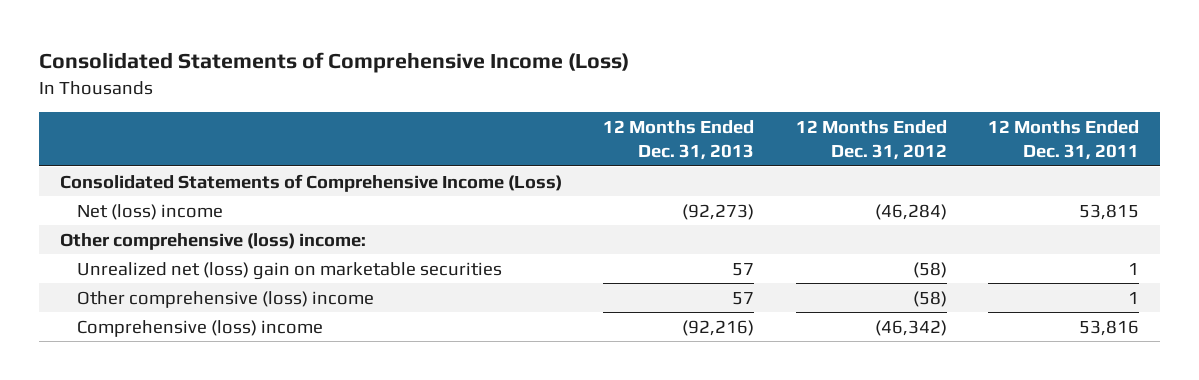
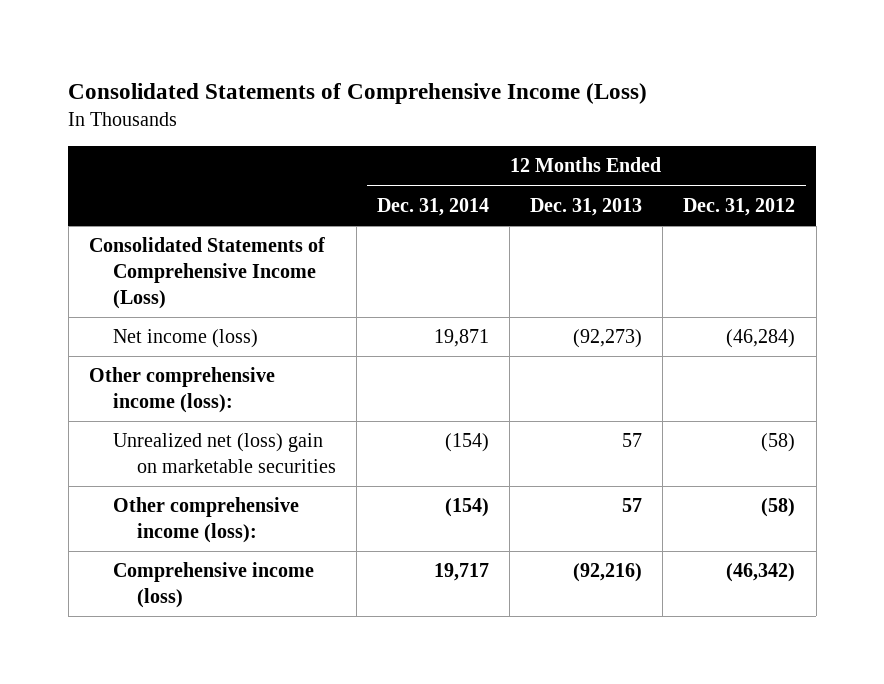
- | 12 Months Ended Dec. 31, 2013 | 12 Months Ended Dec. 31, 2012 | 12 Months Ended Dec. 31, 2011
+ | 12 Months Ended Dec. 31, 2014 | 12 Months Ended Dec. 31, 2013 | 12 Months Ended Dec. 31, 2012
- Net (loss) income | (92,273) | (46,284) | 53,815
- Other comprehensive (loss) income:
+ Net income (loss) | 19,871 | (92,273) | (46,284)
+ Other comprehensive income (loss):
- Other comprehensive (loss) income | 57 | (58) | 1
- Comprehensive (loss) income | (92,216) | (46,342) | 53,816
+ Other comprehensive income (loss): | (154) | 57 | (58)
+ Comprehensive income (loss) | 19,717 | (92,216) | (46,342)

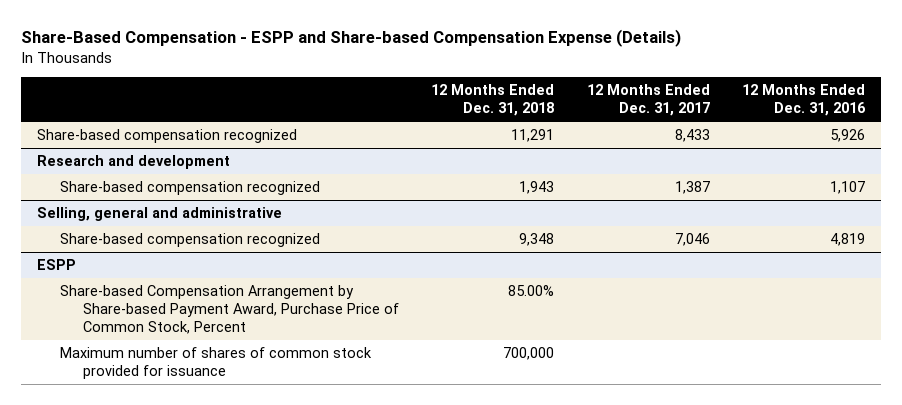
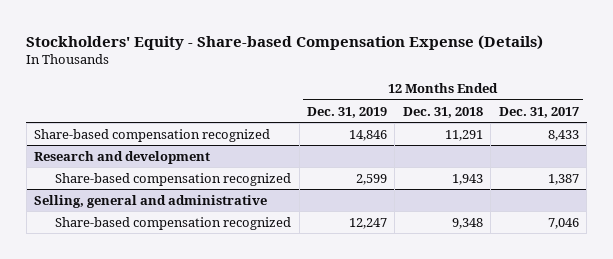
- Share-Based Compensation - ESPP and Share-based Compensation Expense (Details)
+ Stockholders' Equity - Share-based Compensation Expense (Details)
- | 12 Months Ended Dec. 31, 2018 | 12 Months Ended Dec. 31, 2017 | 12 Months Ended Dec. 31, 2016
+ | 12 Months Ended Dec. 31, 2019 | 12 Months Ended Dec. 31, 2018 | 12 Months Ended Dec. 31, 2017
- ESPP
- Share-based Compensation Arrangement by Share-based Payment Award, Purchase Price of Common Stock, Percent | 85.00% | |
- Maximum number of shares of common stock provided for issuance | 700,000 | |

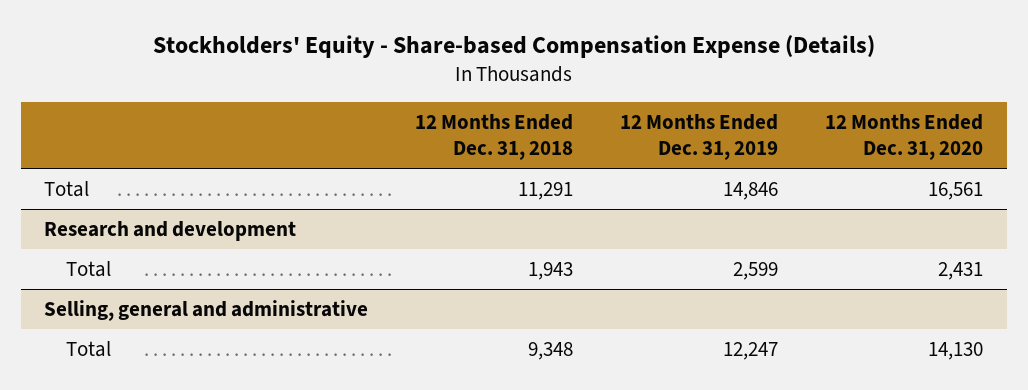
- | 12 Months Ended Dec. 31, 2019 | 12 Months Ended Dec. 31, 2018 | 12 Months Ended Dec. 31, 2017
+ | 12 Months Ended Dec. 31, 2018 | 12 Months Ended Dec. 31, 2019 | 12 Months Ended Dec. 31, 2020
- Share-based compensation recognized | 14,846 | 11,291 | 8,433
+ Total | 11,291 | 14,846 | 16,561
@ Research and development
- Share-based compensation recognized | 2,599 | 1,943 | 1,387
+ Total | 1,943 | 2,599 | 2,431
@ Selling, general and administrative
- Share-based compensation recognized | 12,247 | 9,348 | 7,046
+ Total | 9,348 | 12,247 | 14,130

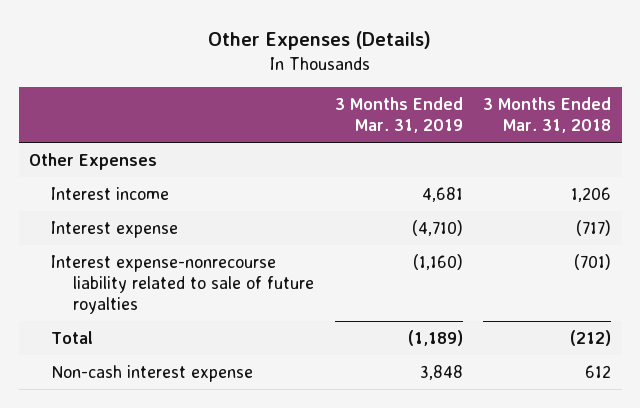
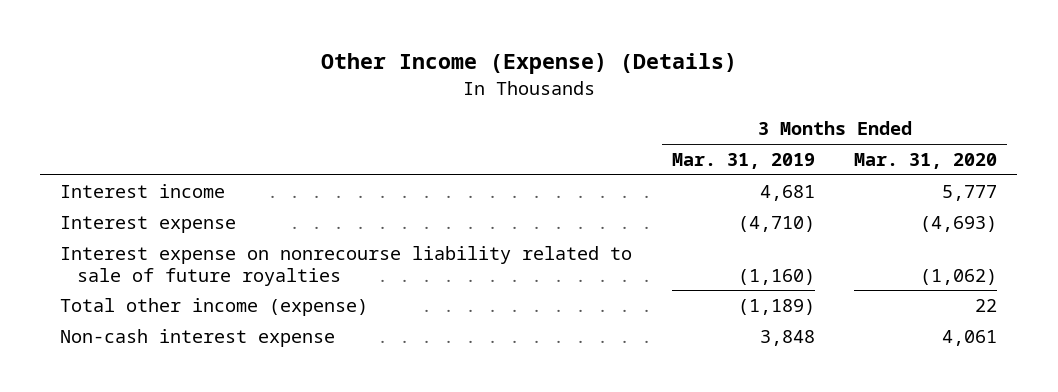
- Other Expenses (Details)
+ Other Income (Expense) (Details)
- | 3 Months Ended Mar. 31, 2019 | 3 Months Ended Mar. 31, 2018
+ | 3 Months Ended Mar. 31, 2019 | 3 Months Ended Mar. 31, 2020
- Other Expenses
- Interest expense-nonrecourse liability related to sale of future royalties | (1,160) | (701)
- Total | (1,189) | (212)
+ Interest expense on nonrecourse liability related to sale of future royalties | (1,160) | (1,062)
+ Total other income (expense) | (1,189) | 22

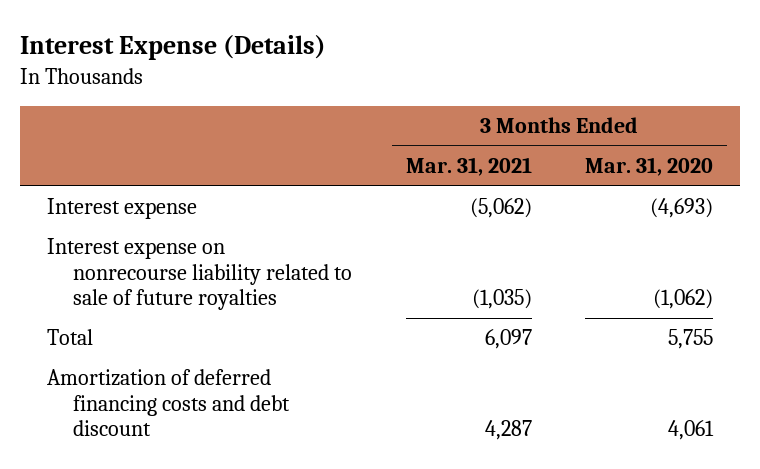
- Other Income (Expense) (Details)
+ Interest Expense (Details)
- | 3 Months Ended Mar. 31, 2019 | 3 Months Ended Mar. 31, 2020
+ | 3 Months Ended Mar. 31, 2021 | 3 Months Ended Mar. 31, 2020
- Interest income | 4,681 | 5,777
- Total other income (expense) | (1,189) | 22
- Non-cash interest expense | 3,848 | 4,061
+ Total | 6,097 | 5,755
+ Amortization of deferred financing costs and debt discount | 4,287 | 4,061

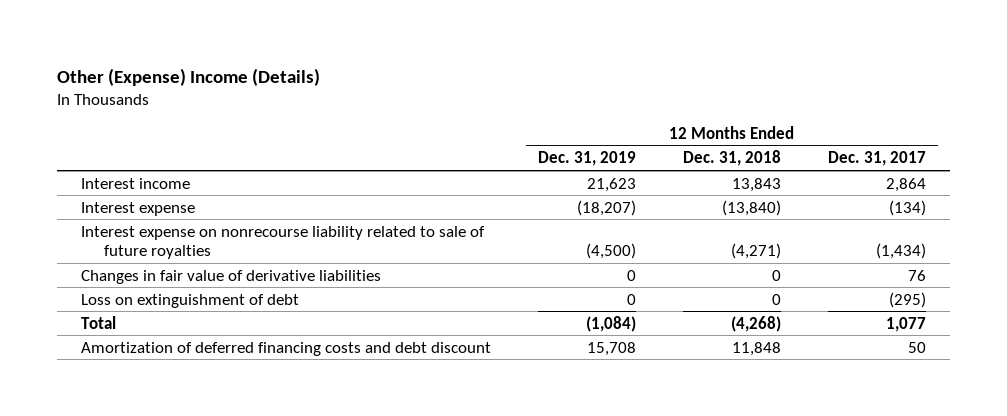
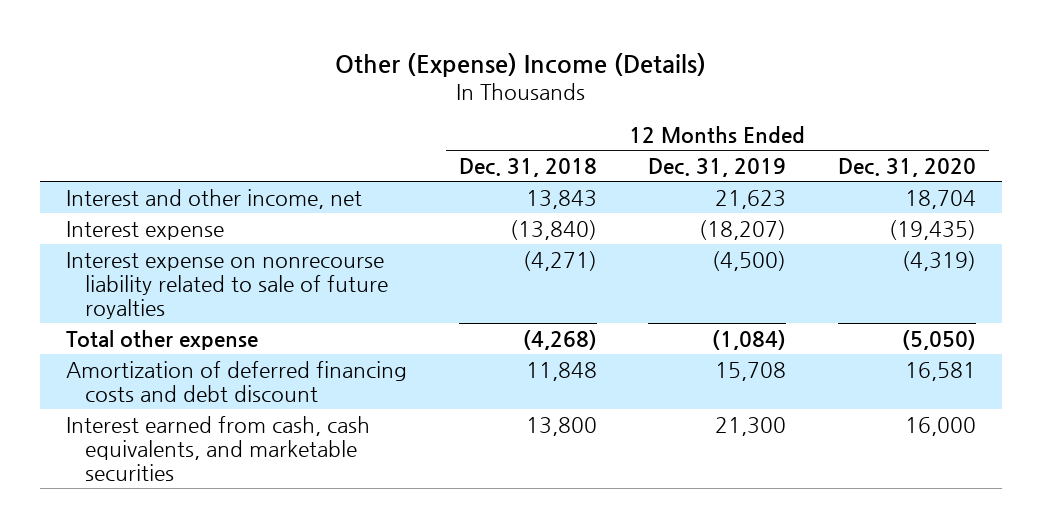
- | 12 Months Ended Dec. 31, 2019 | 12 Months Ended Dec. 31, 2018 | 12 Months Ended Dec. 31, 2017
+ | 12 Months Ended Dec. 31, 2018 | 12 Months Ended Dec. 31, 2019 | 12 Months Ended Dec. 31, 2020
- Interest income | 21,623 | 13,843 | 2,864
+ Interest and other income, net | 13,843 | 21,623 | 18,704
- Changes in fair value of derivative liabilities | 0 | 0 | 76
- Loss on extinguishment of debt | 0 | 0 | (295)
- Total | (1,084) | (4,268) | 1,077
+ Total other expense | (4,268) | (1,084) | (5,050)
+ Interest earned from cash, cash equivalents, and marketable securities | 13,800 | 21,300 | 16,000

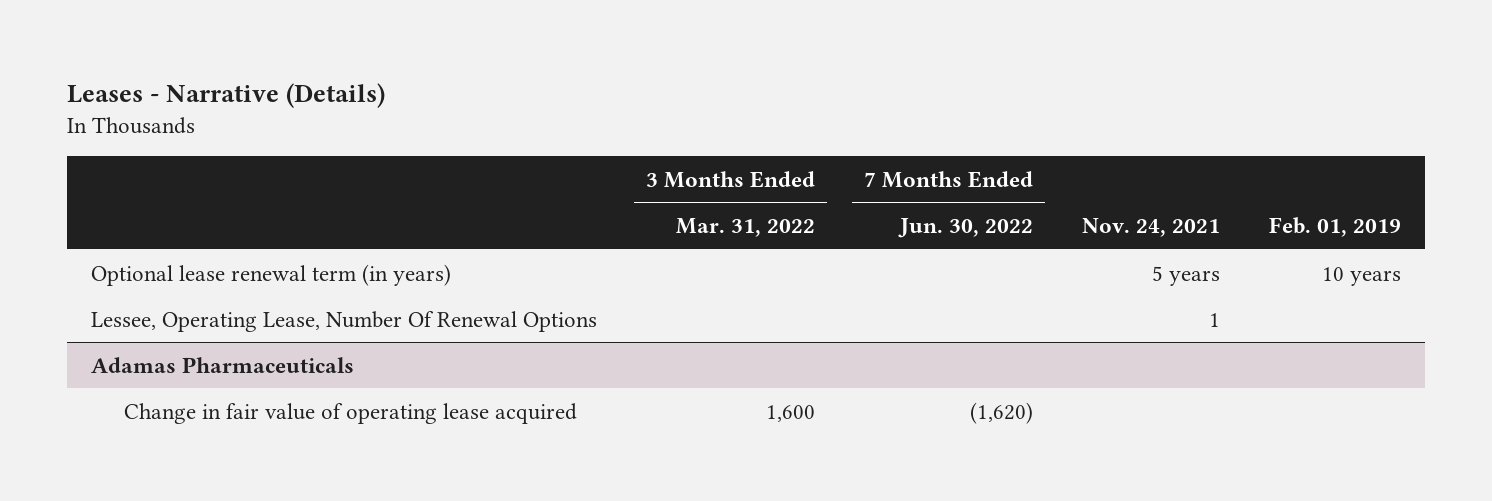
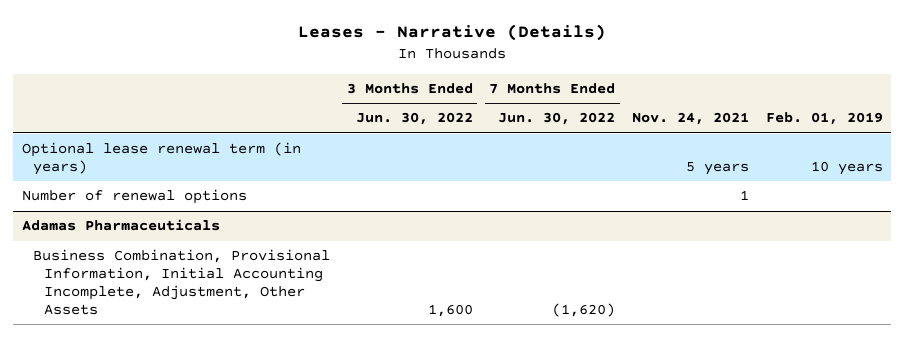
- | 3 Months Ended Mar. 31, 2022 | 7 Months Ended Jun. 30, 2022 | Nov. 24, 2021 | Feb. 01, 2019
+ | 3 Months Ended Jun. 30, 2022 | 7 Months Ended Jun. 30, 2022 | Nov. 24, 2021 | Feb. 01, 2019
- Lessee, Operating Lease, Number Of Renewal Options | | | 1 |
+ Number of renewal options | | | 1 |
@ Adamas Pharmaceuticals
- Change in fair value of operating lease acquired | 1,600 | (1,620) | |
+ Business Combination, Provisional Information, Initial Accounting Incomplete, Adjustment, Other Assets | 1,600 | (1,620) | |

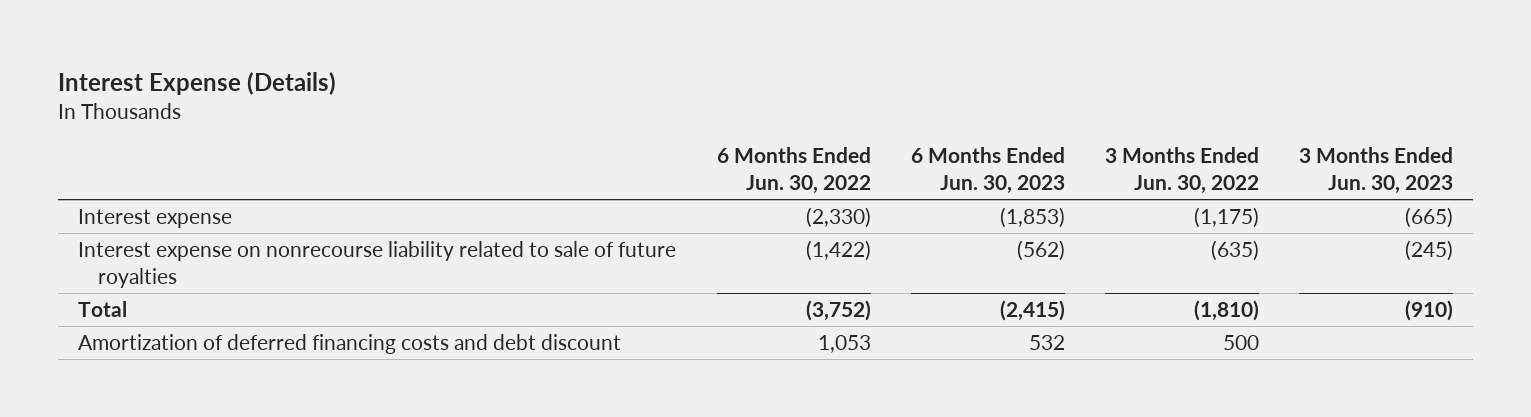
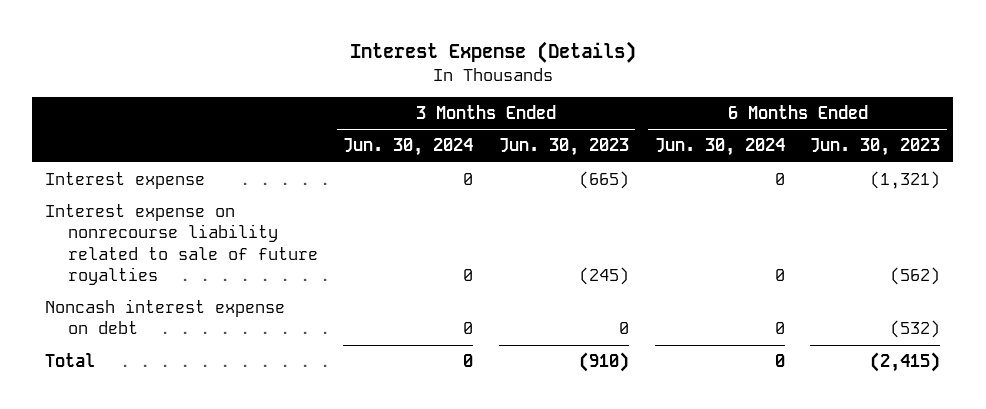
- | 6 Months Ended Jun. 30, 2022 | 6 Months Ended Jun. 30, 2023 | 3 Months Ended Jun. 30, 2022 | 3 Months Ended Jun. 30, 2023
+ | 3 Months Ended Jun. 30, 2024 | 3 Months Ended Jun. 30, 2023 | 6 Months Ended Jun. 30, 2024 | 6 Months Ended Jun. 30, 2023
- Interest expense | (2,330) | (1,853) | (1,175) | (665)
+ Interest expense | 0 | (665) | 0 | (1,321)
+ Noncash interest expense on debt | 0 | 0 | 0 | (532)
- Amortization of deferred financing costs and debt discount | 1,053 | 532 | 500 |

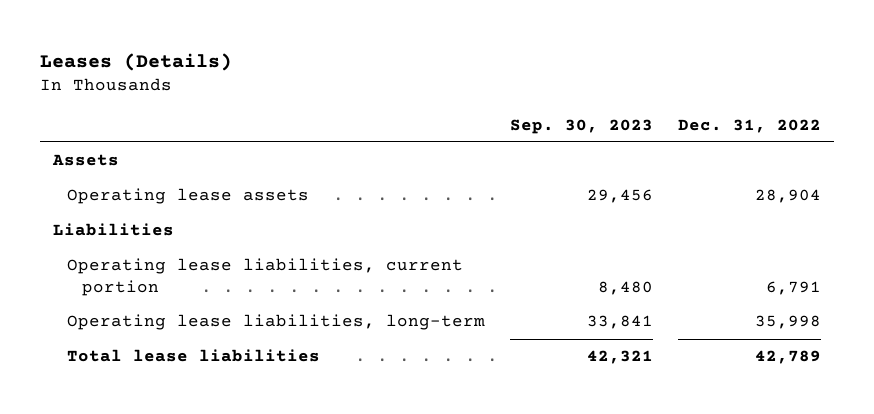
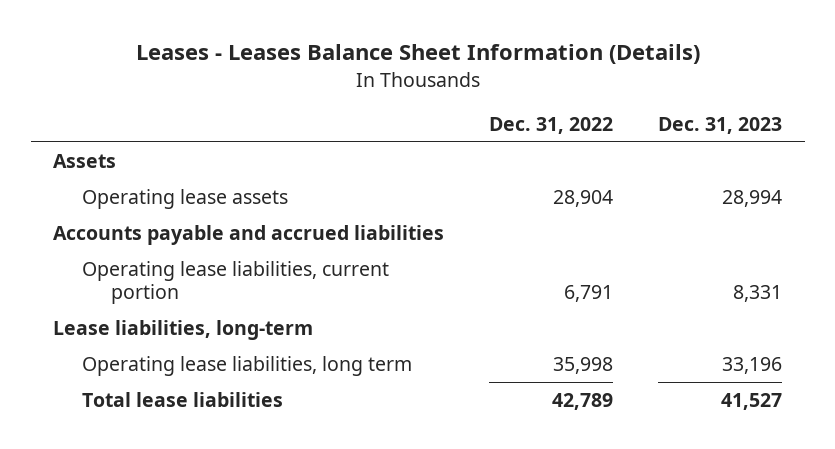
- Leases (Details)
+ Leases - Leases Balance Sheet Information (Details)
- | Sep. 30, 2023 | Dec. 31, 2022
+ | Dec. 31, 2022 | Dec. 31, 2023
- Liabilities
+ Accounts payable and accrued liabilities
- Operating lease liabilities, long-term | 33,841 | 35,998
+ Lease liabilities, long-term
+ Operating lease liabilities, long term | 35,998 | 33,196

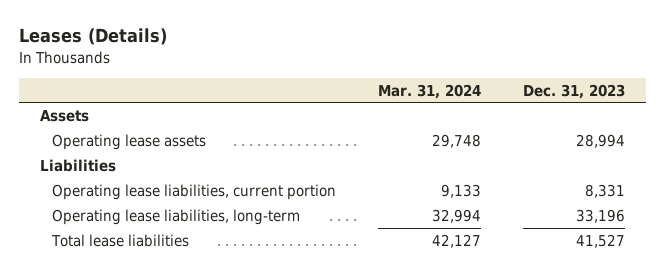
- Leases - Leases Balance Sheet Information (Details)
+ Leases (Details)
- | Dec. 31, 2022 | Dec. 31, 2023
+ | Mar. 31, 2024 | Dec. 31, 2023
- Accounts payable and accrued liabilities
+ Liabilities
- Lease liabilities, long-term
- Operating lease liabilities, long term | 35,998 | 33,196
+ Operating lease liabilities, long-term | 32,994 | 33,196

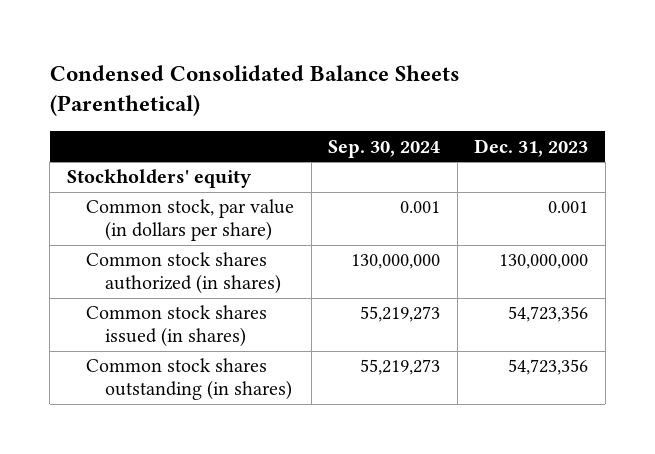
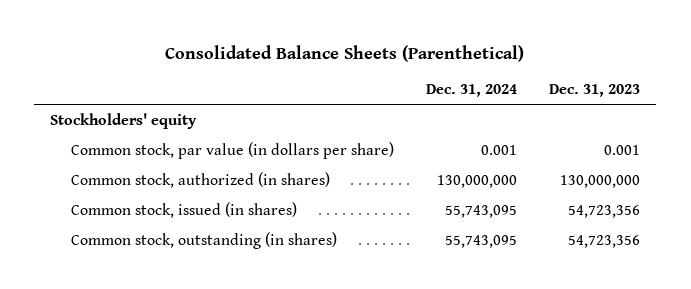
- Condensed Consolidated Balance Sheets (Parenthetical)
+ Consolidated Balance Sheets (Parenthetical)
- | Sep. 30, 2024 | Dec. 31, 2023
+ | Dec. 31, 2024 | Dec. 31, 2023
- Common stock shares authorized (in shares) | 130,000,000 | 130,000,000
- Common stock shares issued (in shares) | 55,219,273 | 54,723,356
- Common stock shares outstanding (in shares) | 55,219,273 | 54,723,356
+ Common stock, authorized (in shares) | 130,000,000 | 130,000,000
+ Common stock, issued (in shares) | 55,743,095 | 54,723,356
+ Common stock, outstanding (in shares) | 55,743,095 | 54,723,356

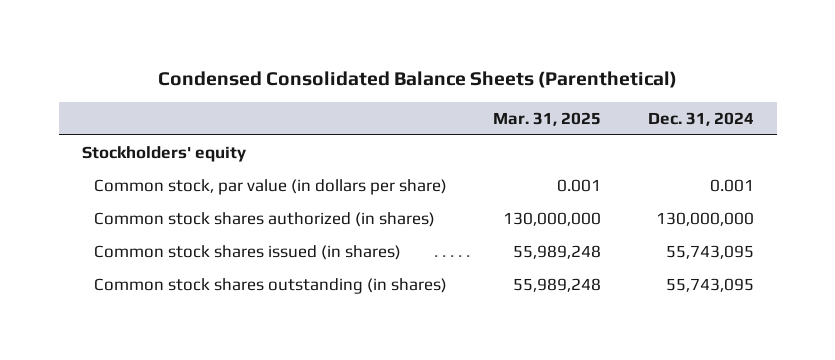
- Consolidated Balance Sheets (Parenthetical)
+ Condensed Consolidated Balance Sheets (Parenthetical)
- | Dec. 31, 2024 | Dec. 31, 2023
+ | Mar. 31, 2025 | Dec. 31, 2024
- Common stock, authorized (in shares) | 130,000,000 | 130,000,000
- Common stock, issued (in shares) | 55,743,095 | 54,723,356
- Common stock, outstanding (in shares) | 55,743,095 | 54,723,356
+ Common stock shares authorized (in shares) | 130,000,000 | 130,000,000
+ Common stock shares issued (in shares) | 55,989,248 | 55,743,095
+ Common stock shares outstanding (in shares) | 55,989,248 | 55,743,095

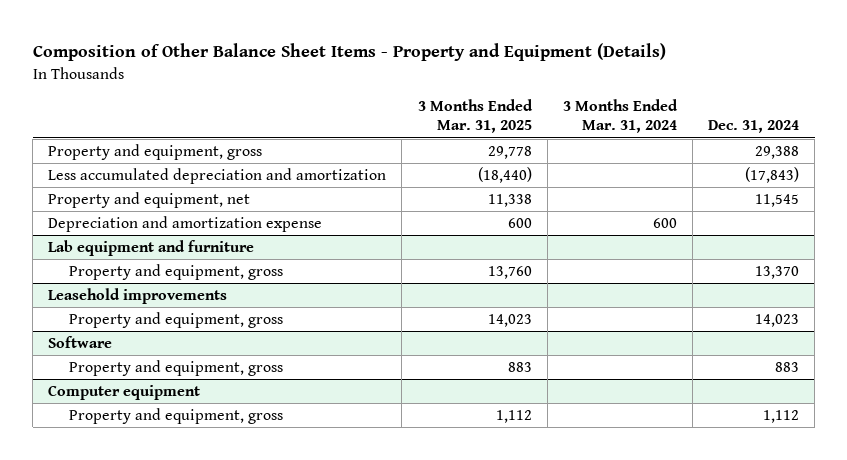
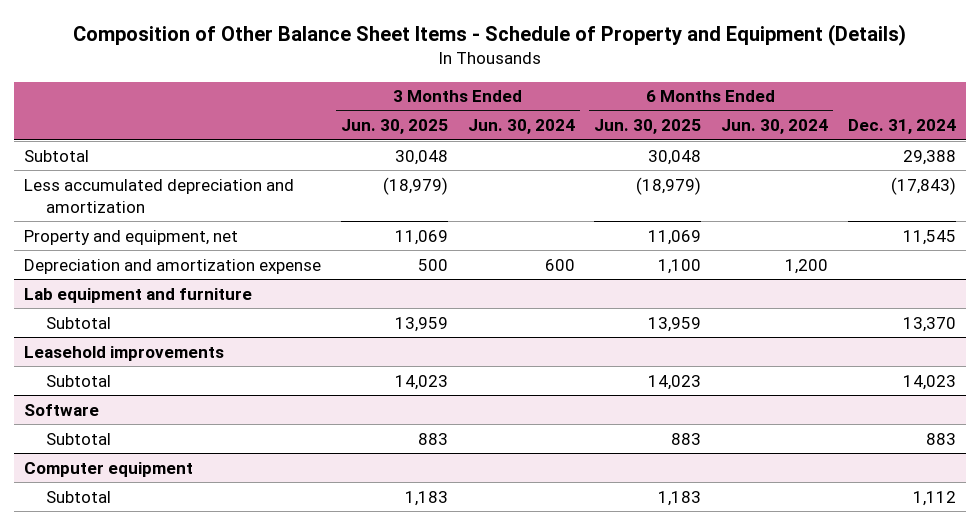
- Composition of Other Balance Sheet Items - Property and Equipment (Details)
+ Composition of Other Balance Sheet Items - Schedule of Property and Equipment (Details)
- | 3 Months Ended Mar. 31, 2025 | 3 Months Ended Mar. 31, 2024 | Dec. 31, 2024
+ | 3 Months Ended Jun. 30, 2025 | 3 Months Ended Jun. 30, 2024 | 6 Months Ended Jun. 30, 2025 | 6 Months Ended Jun. 30, 2024 | Dec. 31, 2024
- Property and equipment, gross | 29,778 | | 29,388
+ Subtotal | 30,048 | | 30,048 | | 29,388
@ Lab equipment and furniture
- Property and equipment, gross | 13,760 | | 13,370
+ Subtotal | 13,959 | | 13,959 | | 13,370
@ Leasehold improvements
- Property and equipment, gross | 14,023 | | 14,023
+ Subtotal | 14,023 | | 14,023 | | 14,023
@ Software
- Property and equipment, gross | 883 | | 883
+ Subtotal | 883 | | 883 | | 883
@ Computer equipment
- Property and equipment, gross | 1,112 | | 1,112
+ Subtotal | 1,183 | | 1,183 | | 1,112

